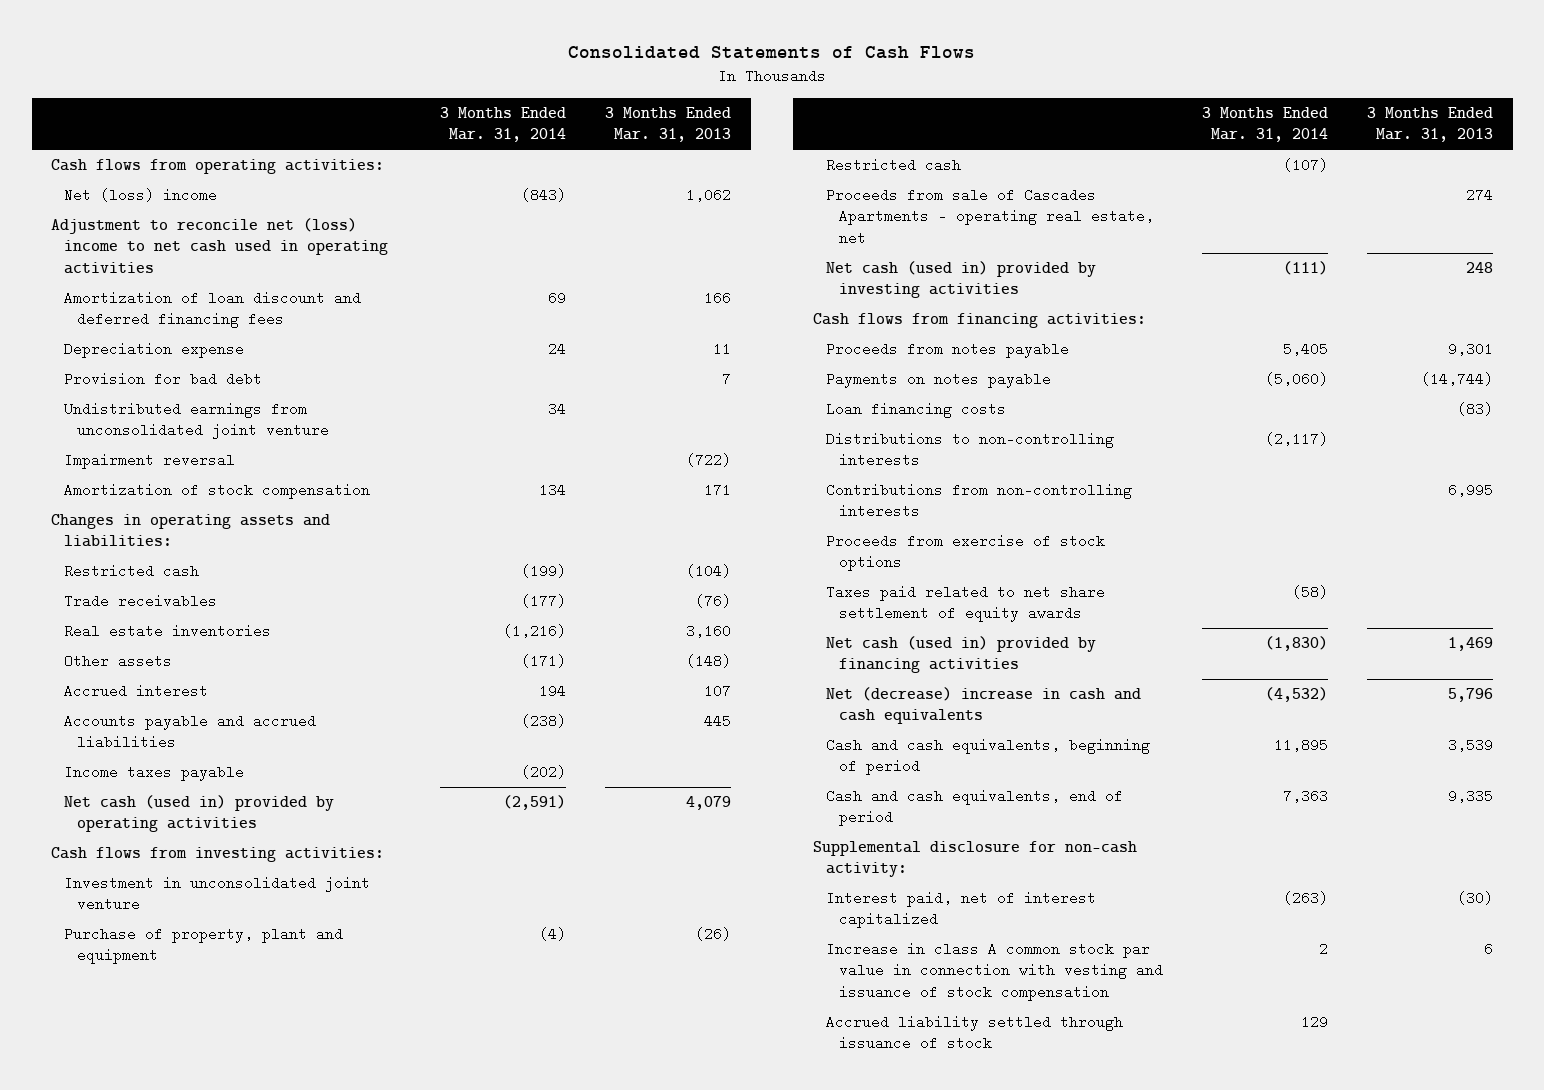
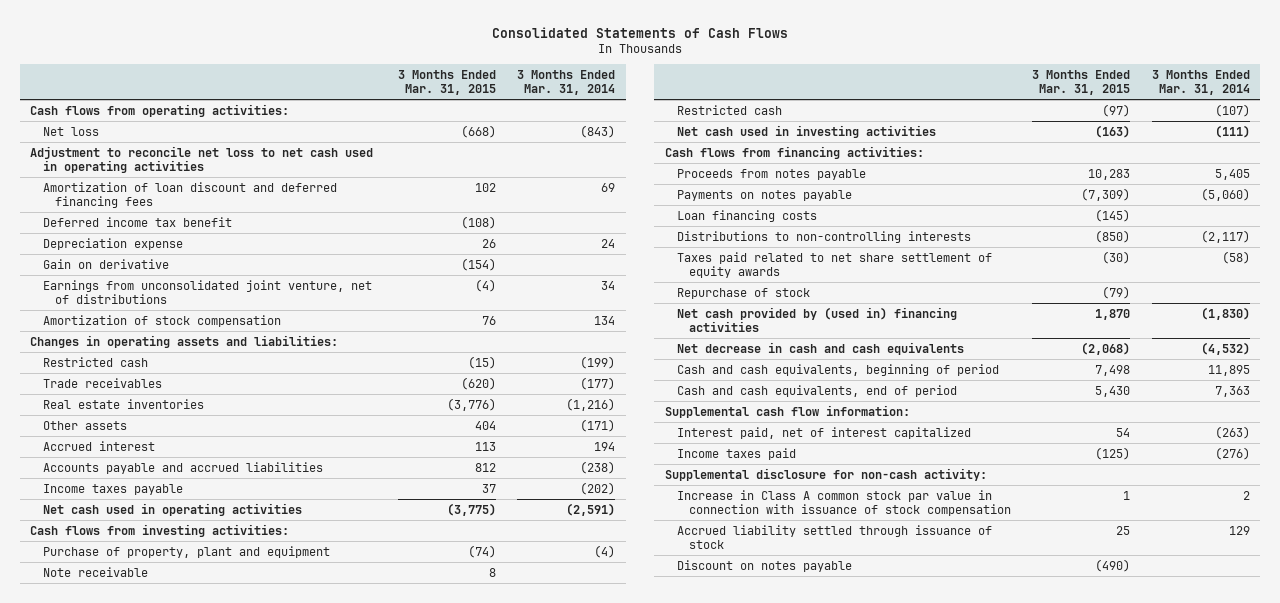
- | 3 Months Ended Mar. 31, 2014 | 3 Months Ended Mar. 31, 2013
+ | 3 Months Ended Mar. 31, 2015 | 3 Months Ended Mar. 31, 2014
- Net (loss) income | (843) | 1,062
- Adjustment to reconcile net (loss) income to net cash used in operating activities
+ Net loss | (668) | (843)
+ Adjustment to reconcile net loss to net cash used in operating activities
+ Deferred income tax benefit | (108) |
- Provision for bad debt | | 7
- Undistributed earnings from unconsolidated joint venture | 34 |
- Impairment reversal | | (722)
+ Gain on derivative | (154) |
+ Earnings from unconsolidated joint venture, net of distributions | (4) | 34
- Net cash (used in) provided by operating activities | (2,591) | 4,079
+ Net cash used in operating activities | (3,775) | (2,591)
- Investment in unconsolidated joint venture
+ Note receivable | 8 |
- Proceeds from sale of Cascades Apartments - operating real estate, net | | 274
- Net cash (used in) provided by investing activities | (111) | 248
+ Net cash used in investing activities | (163) | (111)
- Contributions from non-controlling interests | | 6,995
- Proceeds from exercise of stock options
- Net cash (used in) provided by financing activities | (1,830) | 1,469
- Net (decrease) increase in cash and cash equivalents | (4,532) | 5,796
+ Repurchase of stock | (79) |
+ Net cash provided by (used in) financing activities | 1,870 | (1,830)
+ Net decrease in cash and cash equivalents | (2,068) | (4,532)
+ Supplemental cash flow information:
- Increase in class A common stock par value in connection with vesting and issuance of stock compensation | 2 | 6
+ Income taxes paid | (125) | (276)
moved down: Supplemental disclosure for non-cash activity:
+ Increase in Class A common stock par value in connection with issuance of stock compensation | 1 | 2
+ Discount on notes payable | (490) |

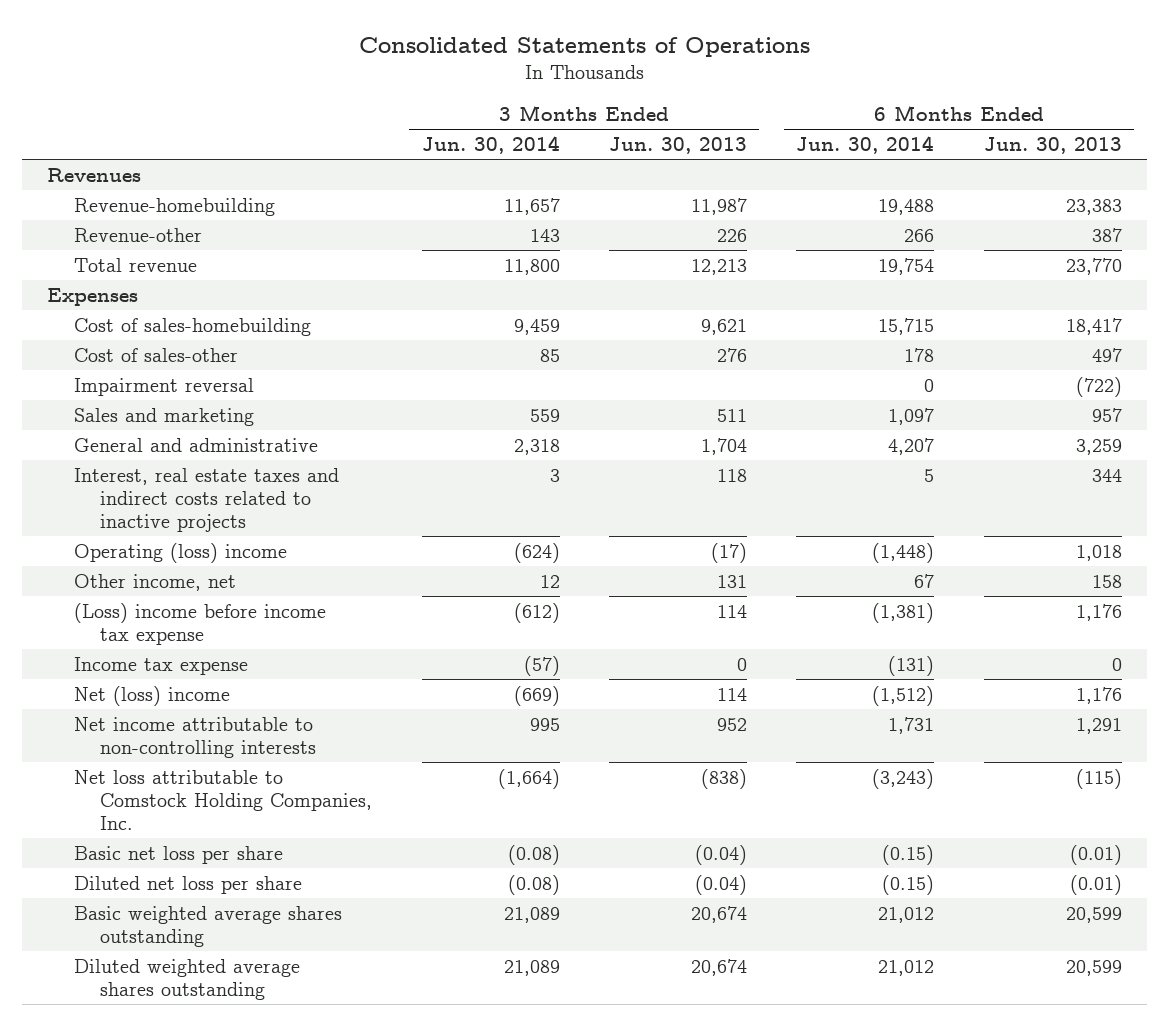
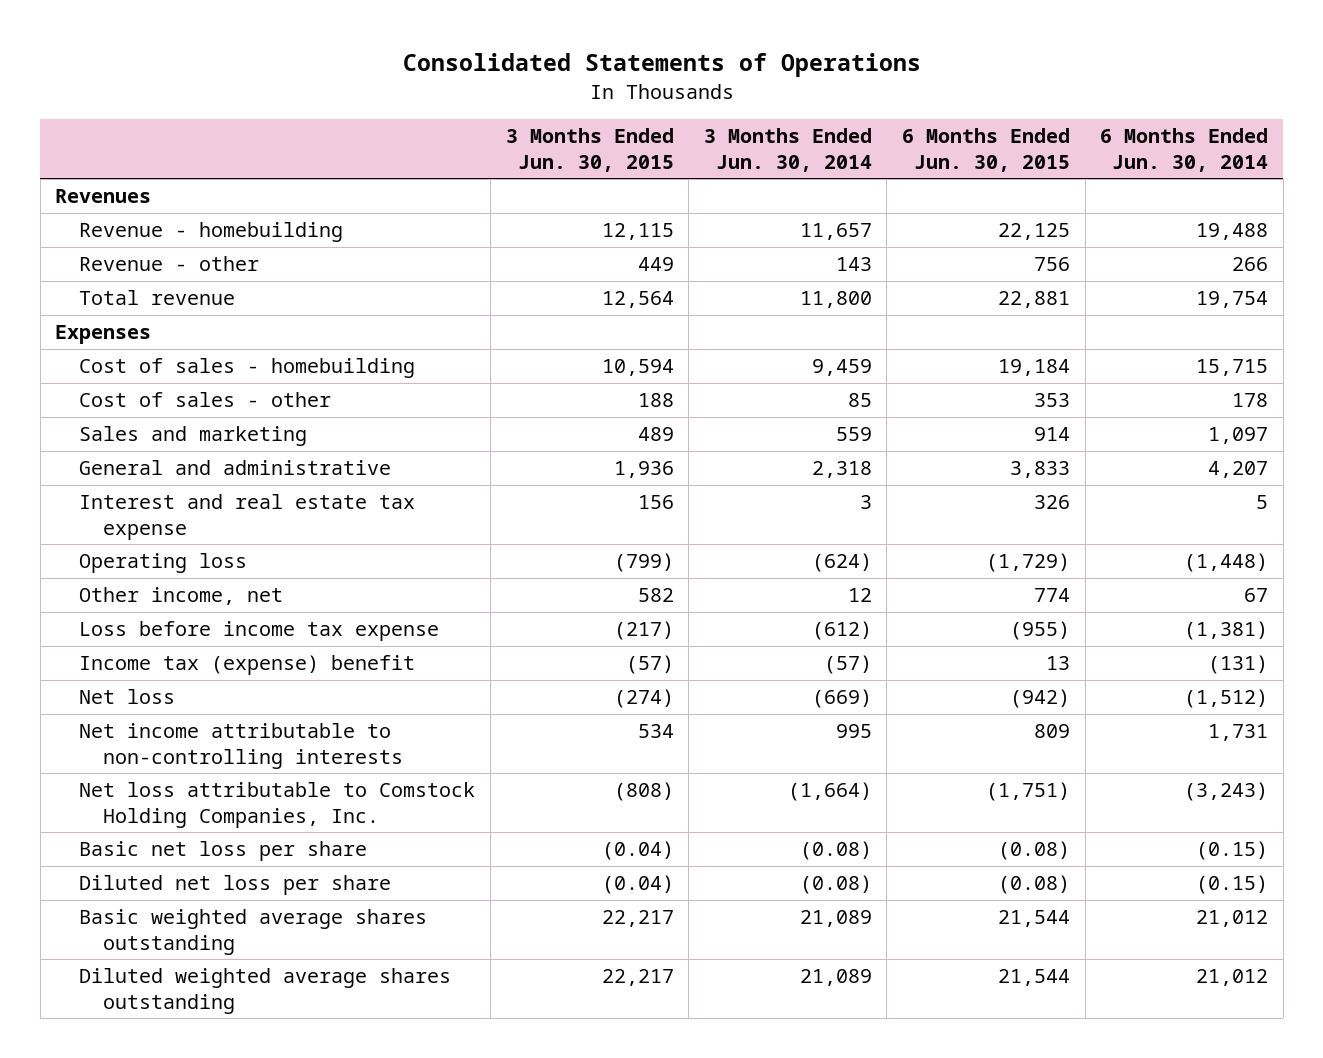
- | 3 Months Ended Jun. 30, 2014 | 3 Months Ended Jun. 30, 2013 | 6 Months Ended Jun. 30, 2014 | 6 Months Ended Jun. 30, 2013
+ | 3 Months Ended Jun. 30, 2015 | 3 Months Ended Jun. 30, 2014 | 6 Months Ended Jun. 30, 2015 | 6 Months Ended Jun. 30, 2014
- Revenue-homebuilding | 11,657 | 11,987 | 19,488 | 23,383
- Revenue-other | 143 | 226 | 266 | 387
+ Revenue - homebuilding | 12,115 | 11,657 | 22,125 | 19,488
+ Revenue - other | 449 | 143 | 756 | 266
- Cost of sales-homebuilding | 9,459 | 9,621 | 15,715 | 18,417
- Cost of sales-other | 85 | 276 | 178 | 497
- Impairment reversal | | | 0 | (722)
+ Cost of sales - homebuilding | 10,594 | 9,459 | 19,184 | 15,715
+ Cost of sales - other | 188 | 85 | 353 | 178
- Interest, real estate taxes and indirect costs related to inactive projects | 3 | 118 | 5 | 344
- Operating (loss) income | (624) | (17) | (1,448) | 1,018
+ Interest and real estate tax expense | 156 | 3 | 326 | 5
+ Operating loss | (799) | (624) | (1,729) | (1,448)
- (Loss) income before income tax expense | (612) | 114 | (1,381) | 1,176
- Income tax expense | (57) | 0 | (131) | 0
- Net (loss) income | (669) | 114 | (1,512) | 1,176
+ Loss before income tax expense | (217) | (612) | (955) | (1,381)
+ Income tax (expense) benefit | (57) | (57) | 13 | (131)
+ Net loss | (274) | (669) | (942) | (1,512)

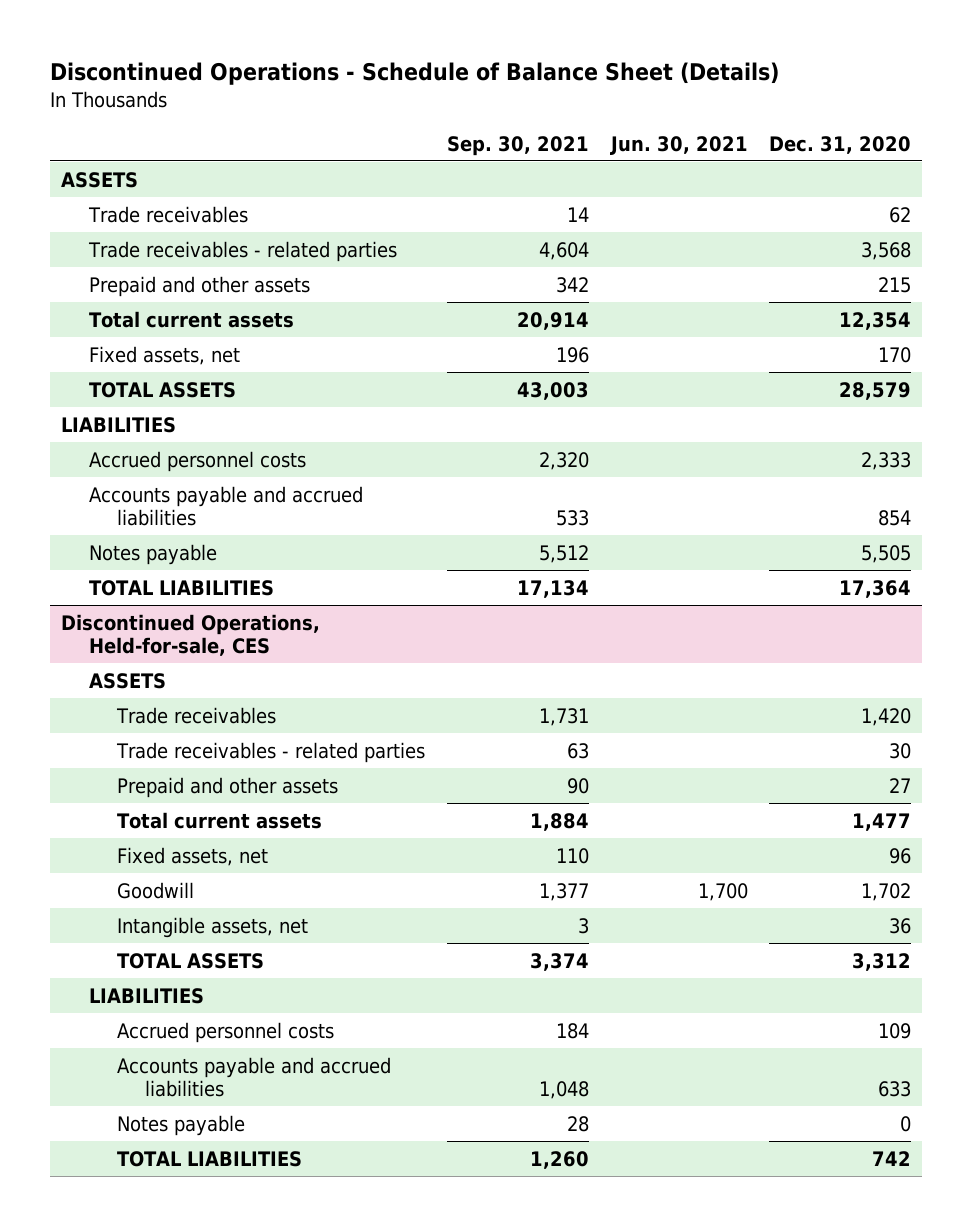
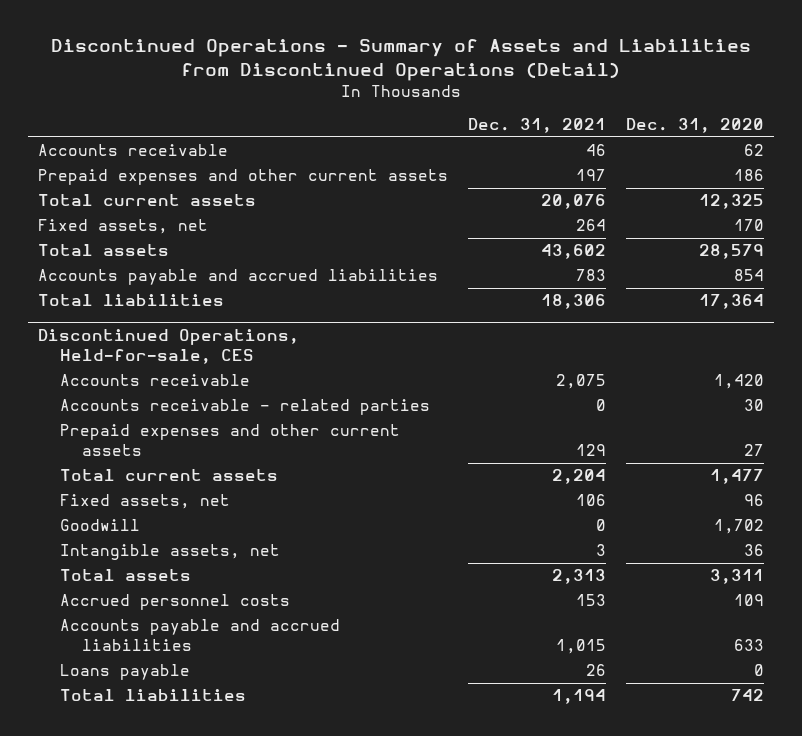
- Discontinued Operations - Schedule of Balance Sheet (Details)
+ Discontinued Operations - Summary of Assets and Liabilities from Discontinued Operations (Detail)
- | Sep. 30, 2021 | Jun. 30, 2021 | Dec. 31, 2020
+ | Dec. 31, 2021 | Dec. 31, 2020
- ASSETS
- Trade receivables | 14 | | 62
- Trade receivables - related parties | 4,604 | | 3,568
- Prepaid and other assets | 342 | | 215
- Total current assets | 20,914 | | 12,354
+ Accounts receivable | 46 | 62
+ Prepaid expenses and other current assets | 197 | 186
+ Total current assets | 20,076 | 12,325
- TOTAL ASSETS | 43,003 | | 28,579
- LIABILITIES
- Accrued personnel costs | 2,320 | | 2,333
+ Total assets | 43,602 | 28,579
- Notes payable | 5,512 | | 5,505
- TOTAL LIABILITIES | 17,134 | | 17,364
+ Total liabilities | 18,306 | 17,364
@ Discontinued Operations, Held-for-sale, CES
- ASSETS
- Trade receivables | 1,731 | | 1,420
- Trade receivables - related parties | 63 | | 30
- Prepaid and other assets | 90 | | 27
+ Accounts receivable | 2,075 | 1,420
+ Accounts receivable - related parties | 0 | 30
+ Prepaid expenses and other current assets | 129 | 27
- TOTAL ASSETS | 3,374 | | 3,312
- LIABILITIES
+ Total assets | 2,313 | 3,311
- Notes payable | 28 | | 0
- TOTAL LIABILITIES | 1,260 | | 742
+ Loans payable | 26 | 0
+ Total liabilities | 1,194 | 742

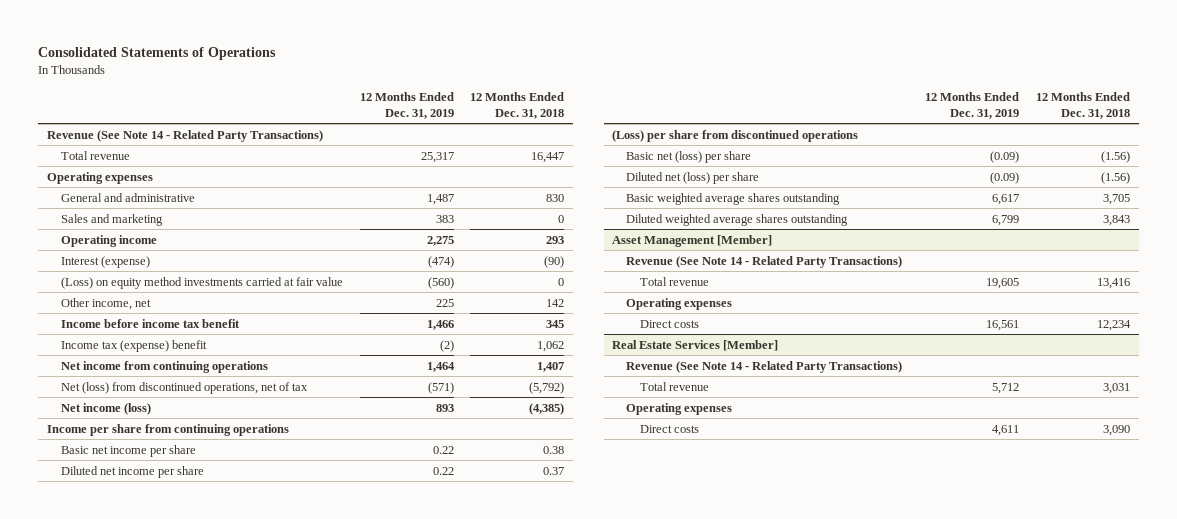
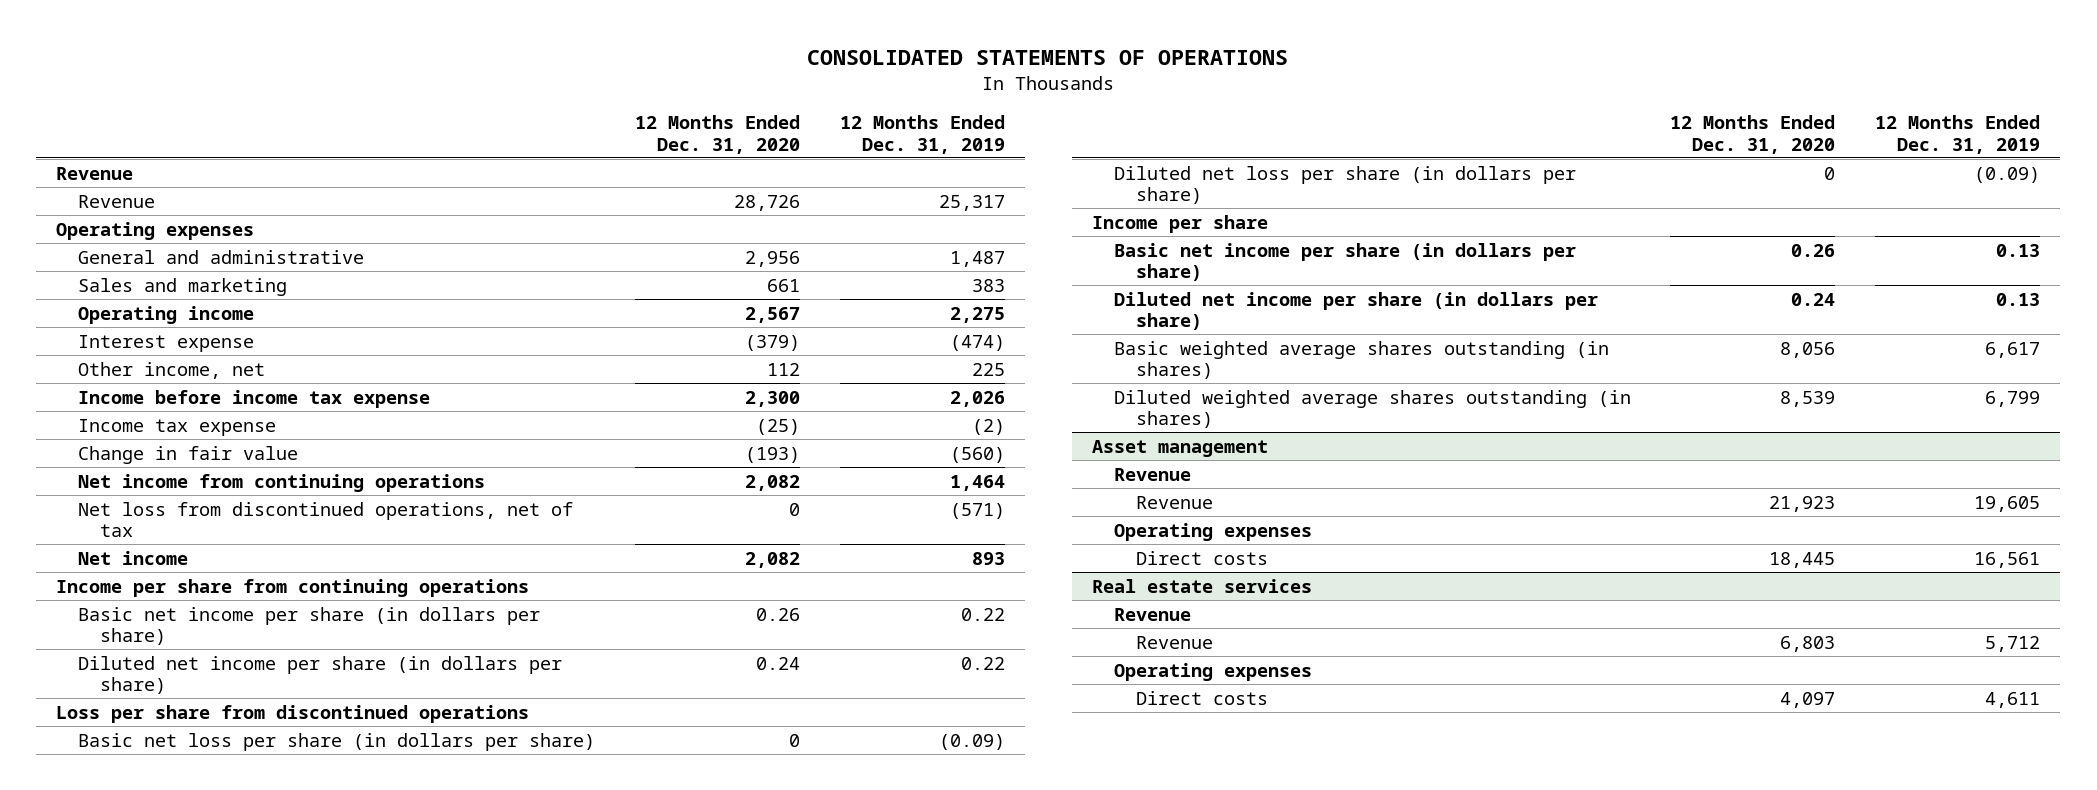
- Consolidated Statements of Operations
+ CONSOLIDATED STATEMENTS OF OPERATIONS
- | 12 Months Ended Dec. 31, 2019 | 12 Months Ended Dec. 31, 2018
+ | 12 Months Ended Dec. 31, 2020 | 12 Months Ended Dec. 31, 2019
- Revenue (See Note 14 - Related Party Transactions)
- Total revenue | 25,317 | 16,447
+ Revenue
+ Revenue | 28,726 | 25,317
- Interest (expense) | (474) | (90)
- (Loss) on equity method investments carried at fair value | (560) | 0
+ Interest expense | (379) | (474)
- Income before income tax benefit | 1,466 | 345
- Income tax (expense) benefit | (2) | 1,062
+ Income before income tax expense | 2,300 | 2,026
+ Income tax expense | (25) | (2)
+ Change in fair value | (193) | (560)
- Net (loss) from discontinued operations, net of tax | (571) | (5,792)
- Net income (loss) | 893 | (4,385)
+ Net loss from discontinued operations, net of tax | 0 | (571)
+ Net income | 2,082 | 893
- Basic net income per share | 0.22 | 0.38
- Diluted net income per share | 0.22 | 0.37
- (Loss) per share from discontinued operations
- Basic net (loss) per share | (0.09) | (1.56)
- Diluted net (loss) per share | (0.09) | (1.56)
- Basic weighted average shares outstanding | 6,617 | 3,705
- Diluted weighted average shares outstanding | 6,799 | 3,843
- Asset Management [Member]
- Revenue (See Note 14 - Related Party Transactions)
- Total revenue | 19,605 | 13,416
+ Basic net income per share (in dollars per share) | 0.26 | 0.22
+ Diluted net income per share (in dollars per share) | 0.24 | 0.22
+ Loss per share from discontinued operations
+ Basic net loss per share (in dollars per share) | 0 | (0.09)
+ Diluted net loss per share (in dollars per share) | 0 | (0.09)
+ Income per share
+ Basic net income per share (in dollars per share) | 0.26 | 0.13
+ Diluted net income per share (in dollars per share) | 0.24 | 0.13
+ Basic weighted average shares outstanding (in shares) | 8,056 | 6,617
+ Diluted weighted average shares outstanding (in shares) | 8,539 | 6,799
+ Asset management
+ Revenue
+ Revenue | 21,923 | 19,605
- Real Estate Services [Member]
- Revenue (See Note 14 - Related Party Transactions)
- Total revenue | 5,712 | 3,031
+ Real estate services
+ Revenue
+ Revenue | 6,803 | 5,712

